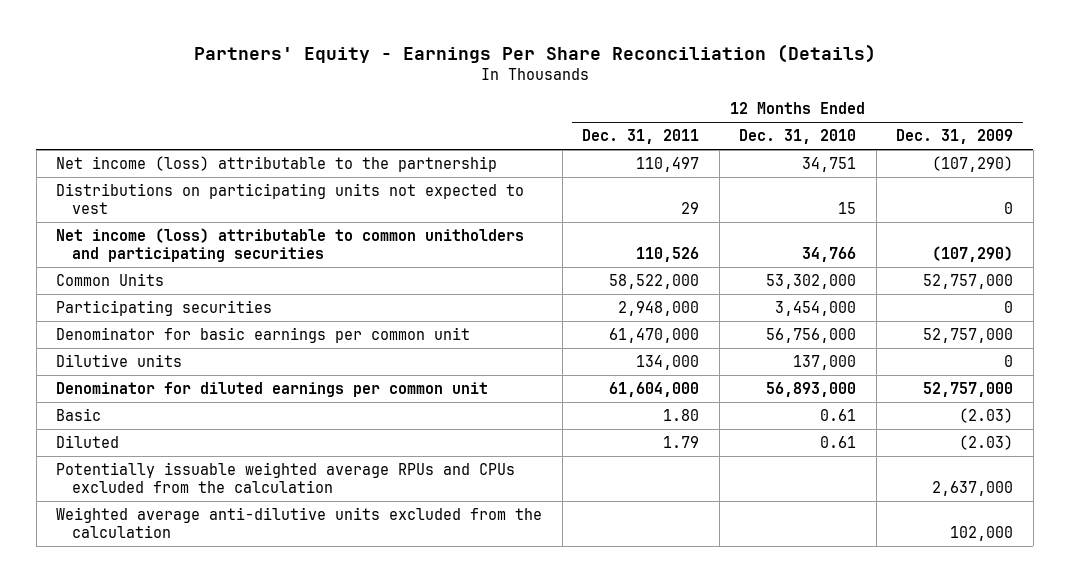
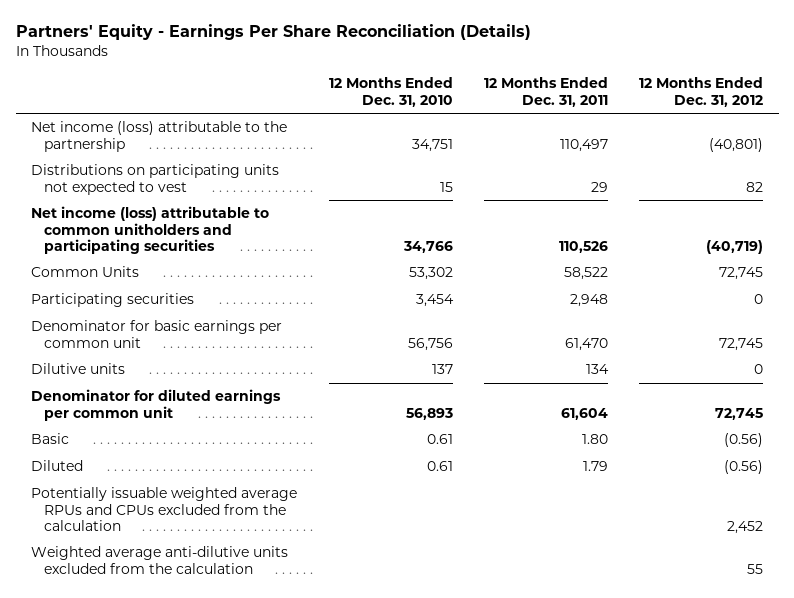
- | 12 Months Ended Dec. 31, 2011 | 12 Months Ended Dec. 31, 2010 | 12 Months Ended Dec. 31, 2009
+ | 12 Months Ended Dec. 31, 2010 | 12 Months Ended Dec. 31, 2011 | 12 Months Ended Dec. 31, 2012
- Common Units | 58,522,000 | 53,302,000 | 52,757,000
- Participating securities | 2,948,000 | 3,454,000 | 0
- Denominator for basic earnings per common unit | 61,470,000 | 56,756,000 | 52,757,000
- Dilutive units | 134,000 | 137,000 | 0
- Denominator for diluted earnings per common unit | 61,604,000 | 56,893,000 | 52,757,000
+ Common Units | 53,302 | 58,522 | 72,745
+ Participating securities | 3,454 | 2,948 | 0
+ Denominator for basic earnings per common unit | 56,756 | 61,470 | 72,745
+ Dilutive units | 137 | 134 | 0
+ Denominator for diluted earnings per common unit | 56,893 | 61,604 | 72,745

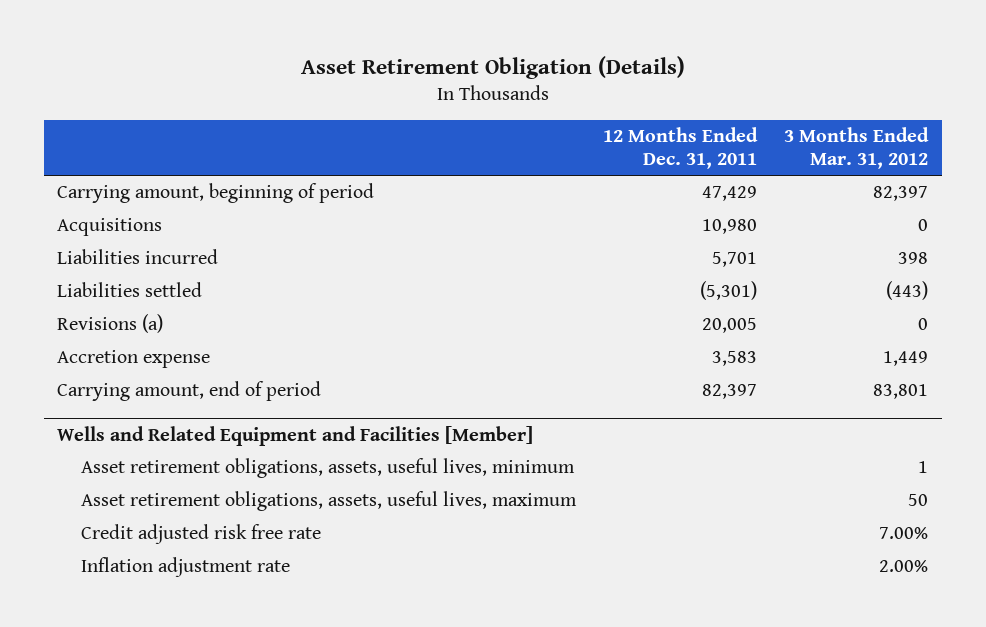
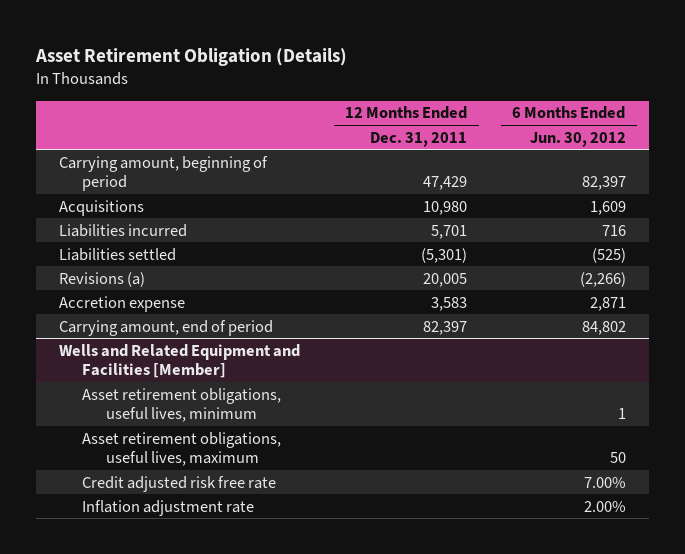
- | 12 Months Ended Dec. 31, 2011 | 3 Months Ended Mar. 31, 2012
+ | 12 Months Ended Dec. 31, 2011 | 6 Months Ended Jun. 30, 2012
@ Wells and Related Equipment and Facilities [Member]
- Asset retirement obligations, assets, useful lives, minimum | | 1
- Asset retirement obligations, assets, useful lives, maximum | | 50
+ Asset retirement obligations, useful lives, minimum | | 1
+ Asset retirement obligations, useful lives, maximum | | 50

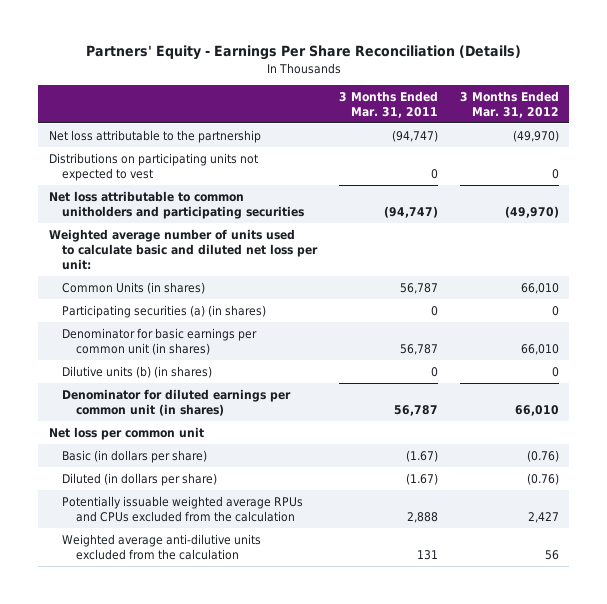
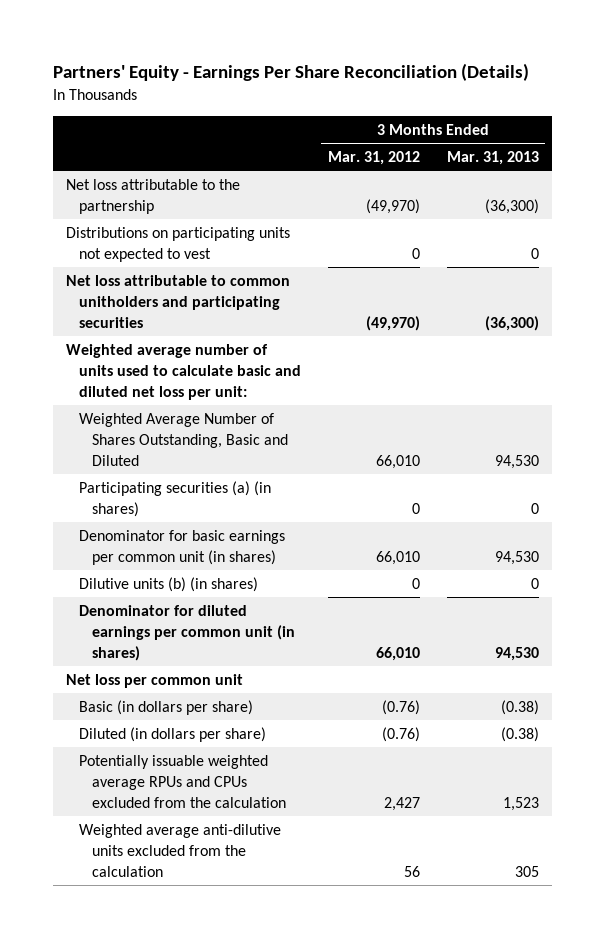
- | 3 Months Ended Mar. 31, 2011 | 3 Months Ended Mar. 31, 2012
+ | 3 Months Ended Mar. 31, 2012 | 3 Months Ended Mar. 31, 2013
- Common Units (in shares) | 56,787 | 66,010
+ Weighted Average Number of Shares Outstanding, Basic and Diluted | 66,010 | 94,530

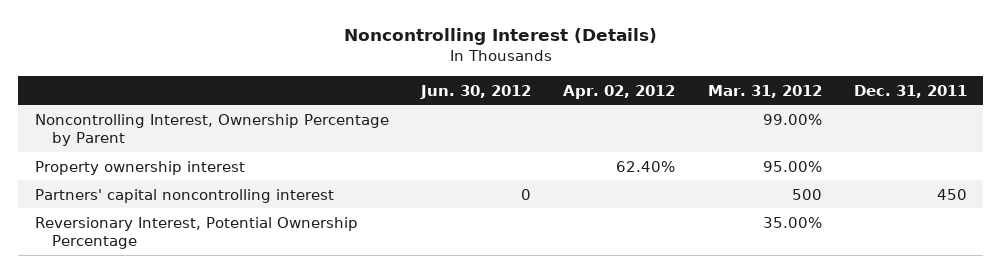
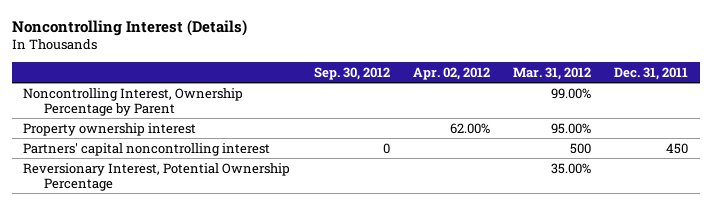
- | Jun. 30, 2012 | Apr. 02, 2012 | Mar. 31, 2012 | Dec. 31, 2011
+ | Sep. 30, 2012 | Apr. 02, 2012 | Mar. 31, 2012 | Dec. 31, 2011
- Property ownership interest | | 62.40% | 95.00% |
+ Property ownership interest | | 62.00% | 95.00% |

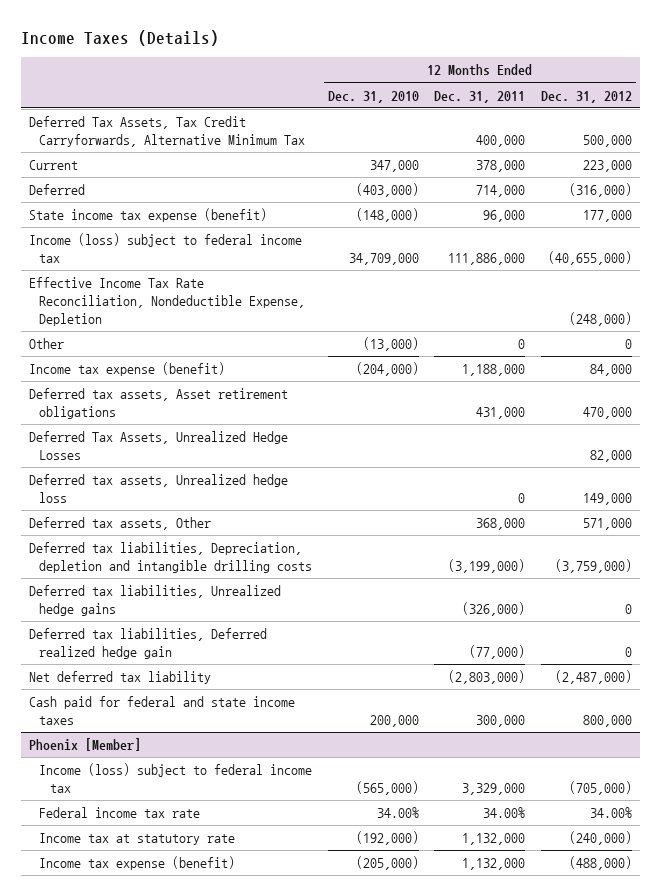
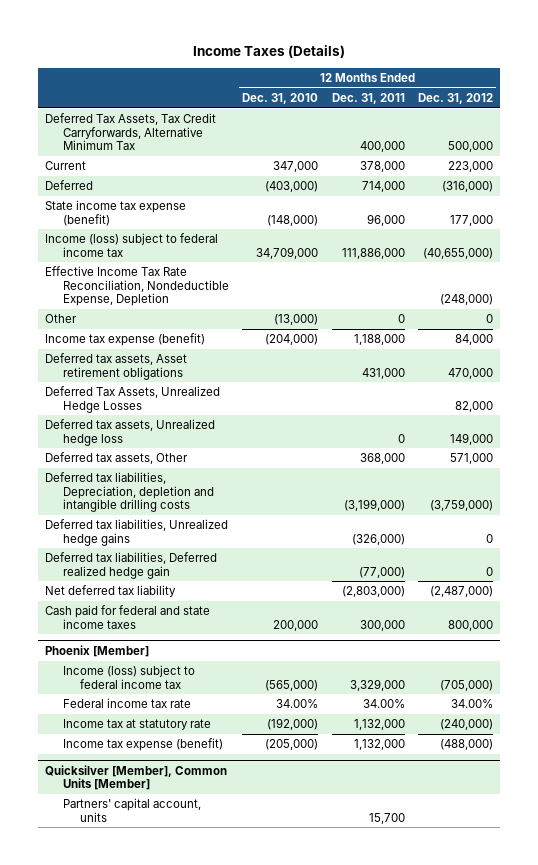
+ Quicksilver [Member], Common Units [Member]
+ Partners' capital account, units | | 15,700 |

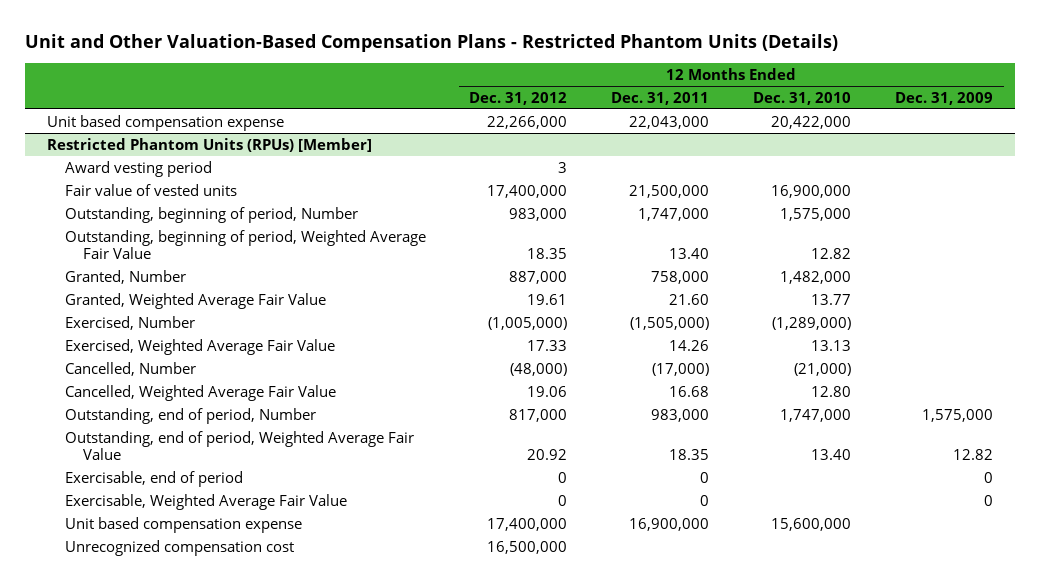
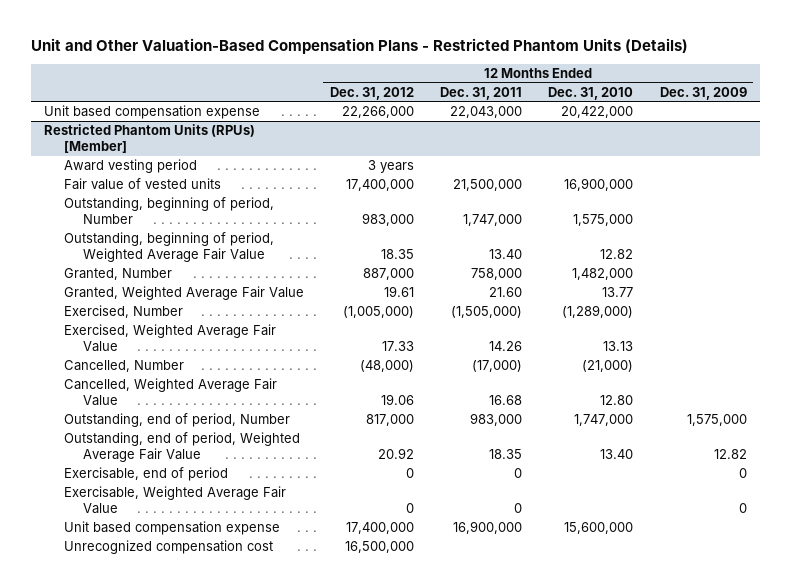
@ Restricted Phantom Units (RPUs) [Member]
- Award vesting period | 3 | | |
+ Award vesting period | 3 years | | |

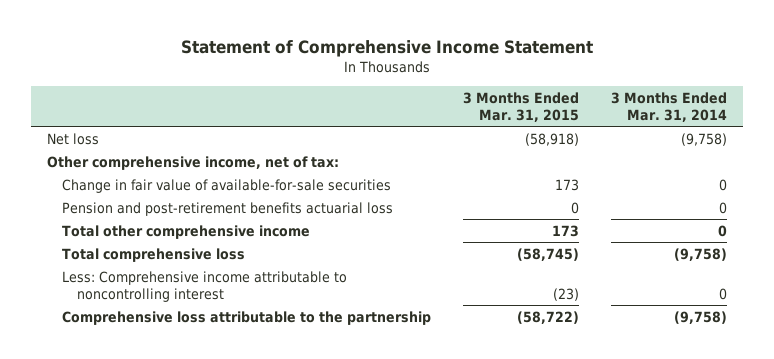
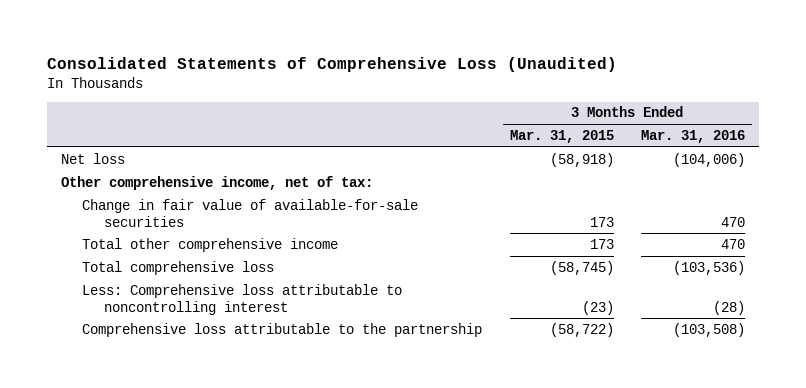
- Statement of Comprehensive Income Statement
+ Consolidated Statements of Comprehensive Loss (Unaudited)
- | 3 Months Ended Mar. 31, 2015 | 3 Months Ended Mar. 31, 2014
+ | 3 Months Ended Mar. 31, 2015 | 3 Months Ended Mar. 31, 2016
- Pension and post-retirement benefits actuarial loss | 0 | 0
- Less: Comprehensive income attributable to noncontrolling interest | (23) | 0
+ Less: Comprehensive loss attributable to noncontrolling interest | (23) | (28)

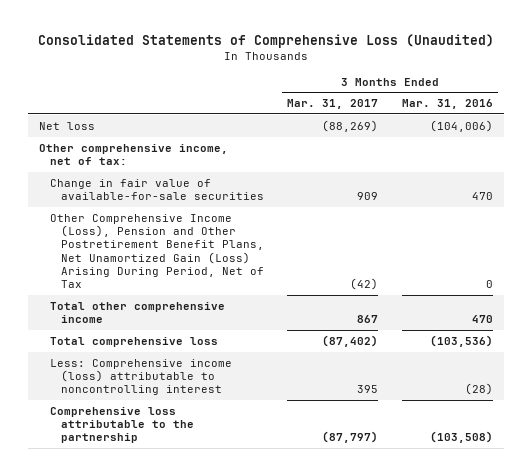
- | 3 Months Ended Mar. 31, 2015 | 3 Months Ended Mar. 31, 2016
+ | 3 Months Ended Mar. 31, 2017 | 3 Months Ended Mar. 31, 2016
+ Other Comprehensive Income (Loss), Pension and Other Postretirement Benefit Plans, Net Unamortized Gain (Loss) Arising During Period, Net of Tax | (42) | 0
- Less: Comprehensive loss attributable to noncontrolling interest | (23) | (28)
+ Less: Comprehensive income (loss) attributable to noncontrolling interest | 395 | (28)

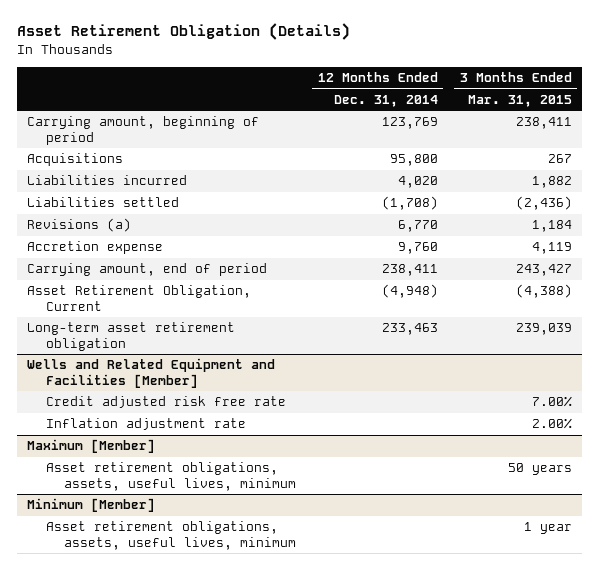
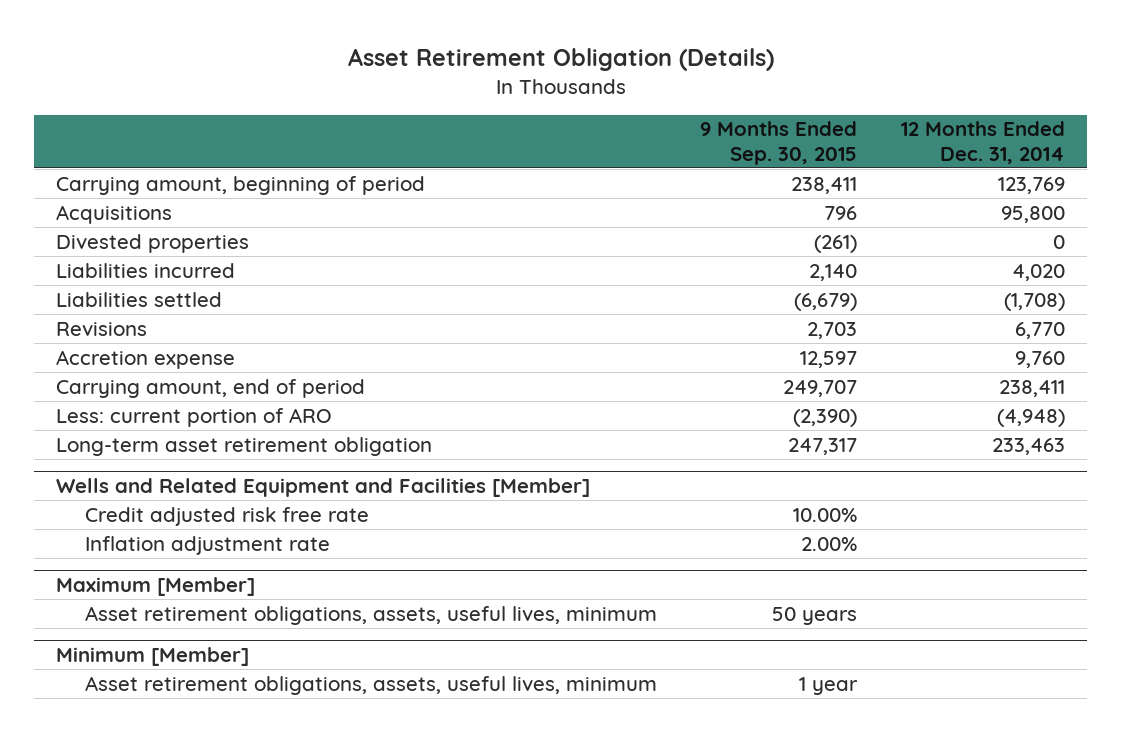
- | 12 Months Ended Dec. 31, 2014 | 3 Months Ended Mar. 31, 2015
+ | 9 Months Ended Sep. 30, 2015 | 12 Months Ended Dec. 31, 2014
+ Divested properties | (261) | 0
- Revisions (a) | 6,770 | 1,184
+ Revisions | 2,703 | 6,770
- Asset Retirement Obligation, Current | (4,948) | (4,388)
+ Less: current portion of ARO | (2,390) | (4,948)

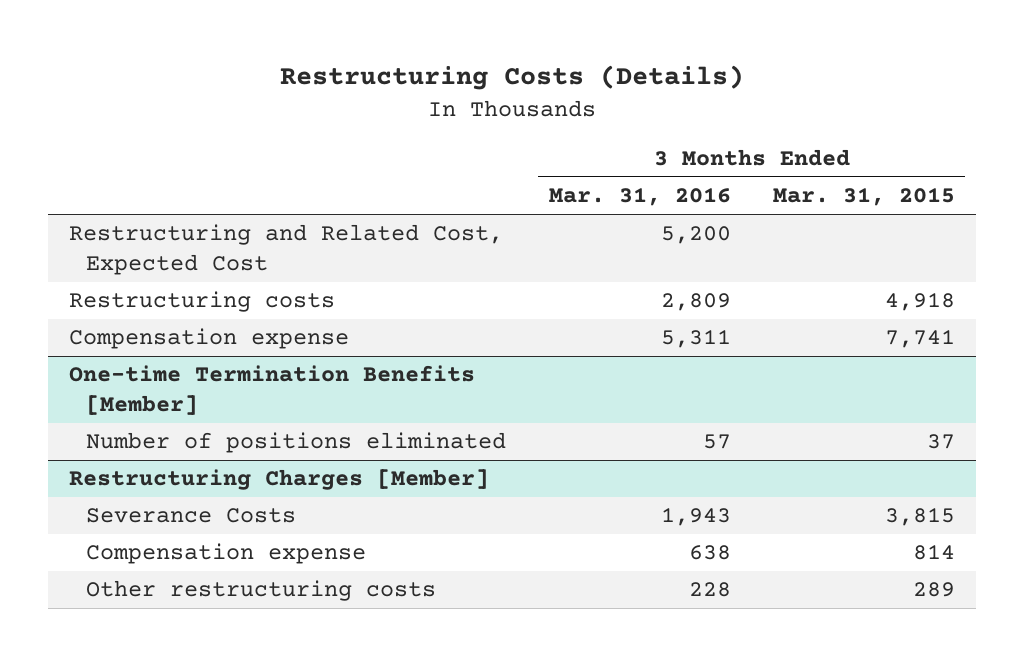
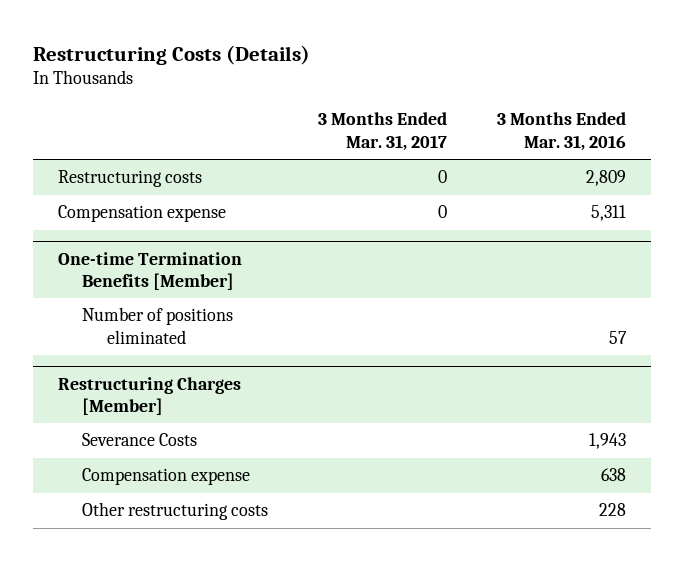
- | 3 Months Ended Mar. 31, 2016 | 3 Months Ended Mar. 31, 2015
+ | 3 Months Ended Mar. 31, 2017 | 3 Months Ended Mar. 31, 2016
- Restructuring and Related Cost, Expected Cost | 5,200 |

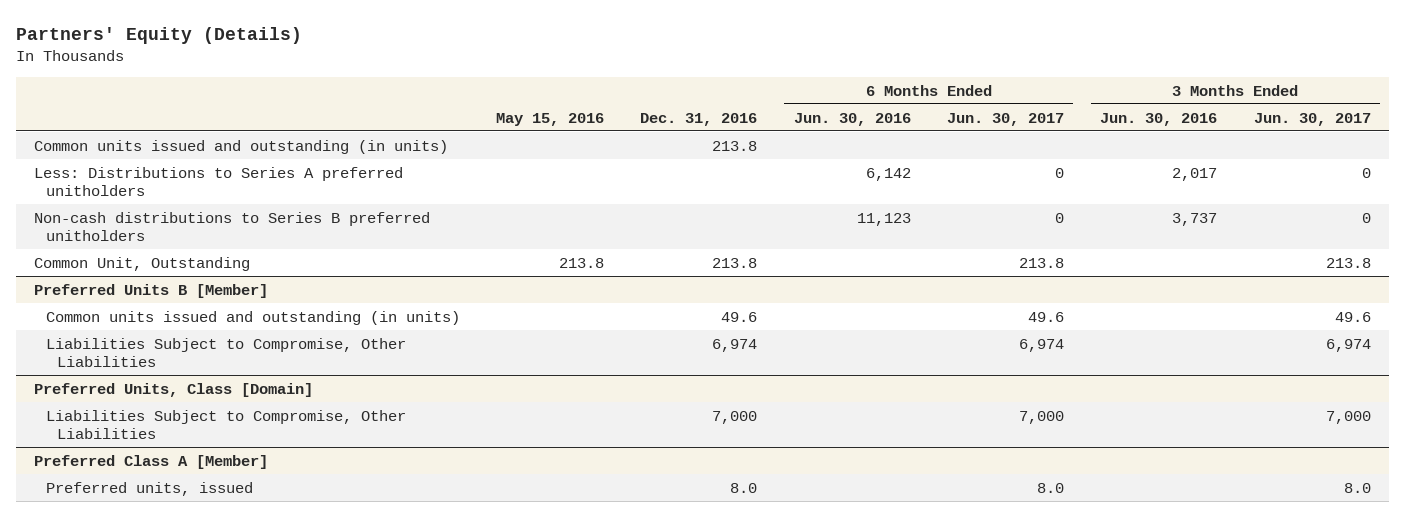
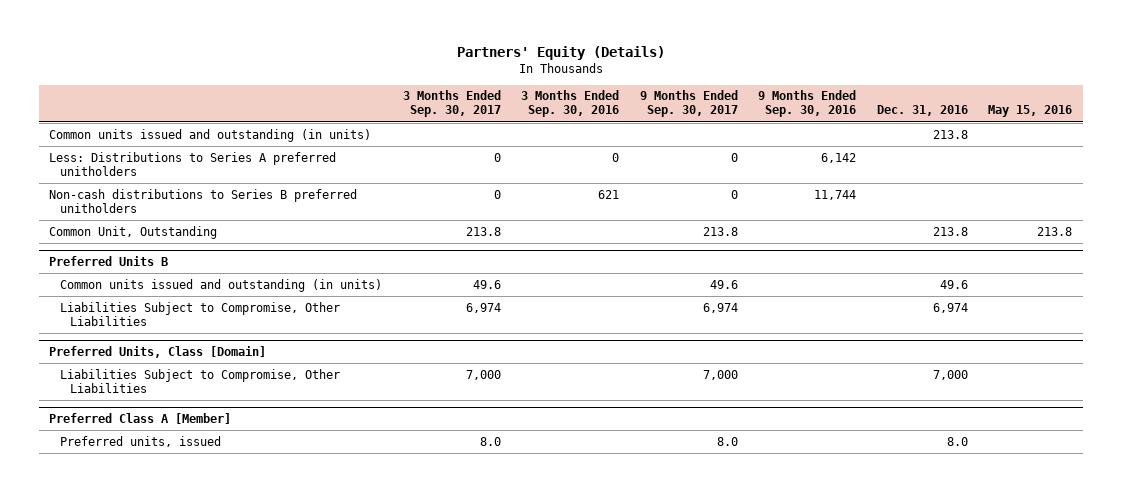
- | May 15, 2016 | Dec. 31, 2016 | 6 Months Ended Jun. 30, 2016 | 6 Months Ended Jun. 30, 2017 | 3 Months Ended Jun. 30, 2016 | 3 Months Ended Jun. 30, 2017
+ | 3 Months Ended Sep. 30, 2017 | 3 Months Ended Sep. 30, 2016 | 9 Months Ended Sep. 30, 2017 | 9 Months Ended Sep. 30, 2016 | Dec. 31, 2016 | May 15, 2016
- Preferred Units B [Member]
+ Preferred Units B

